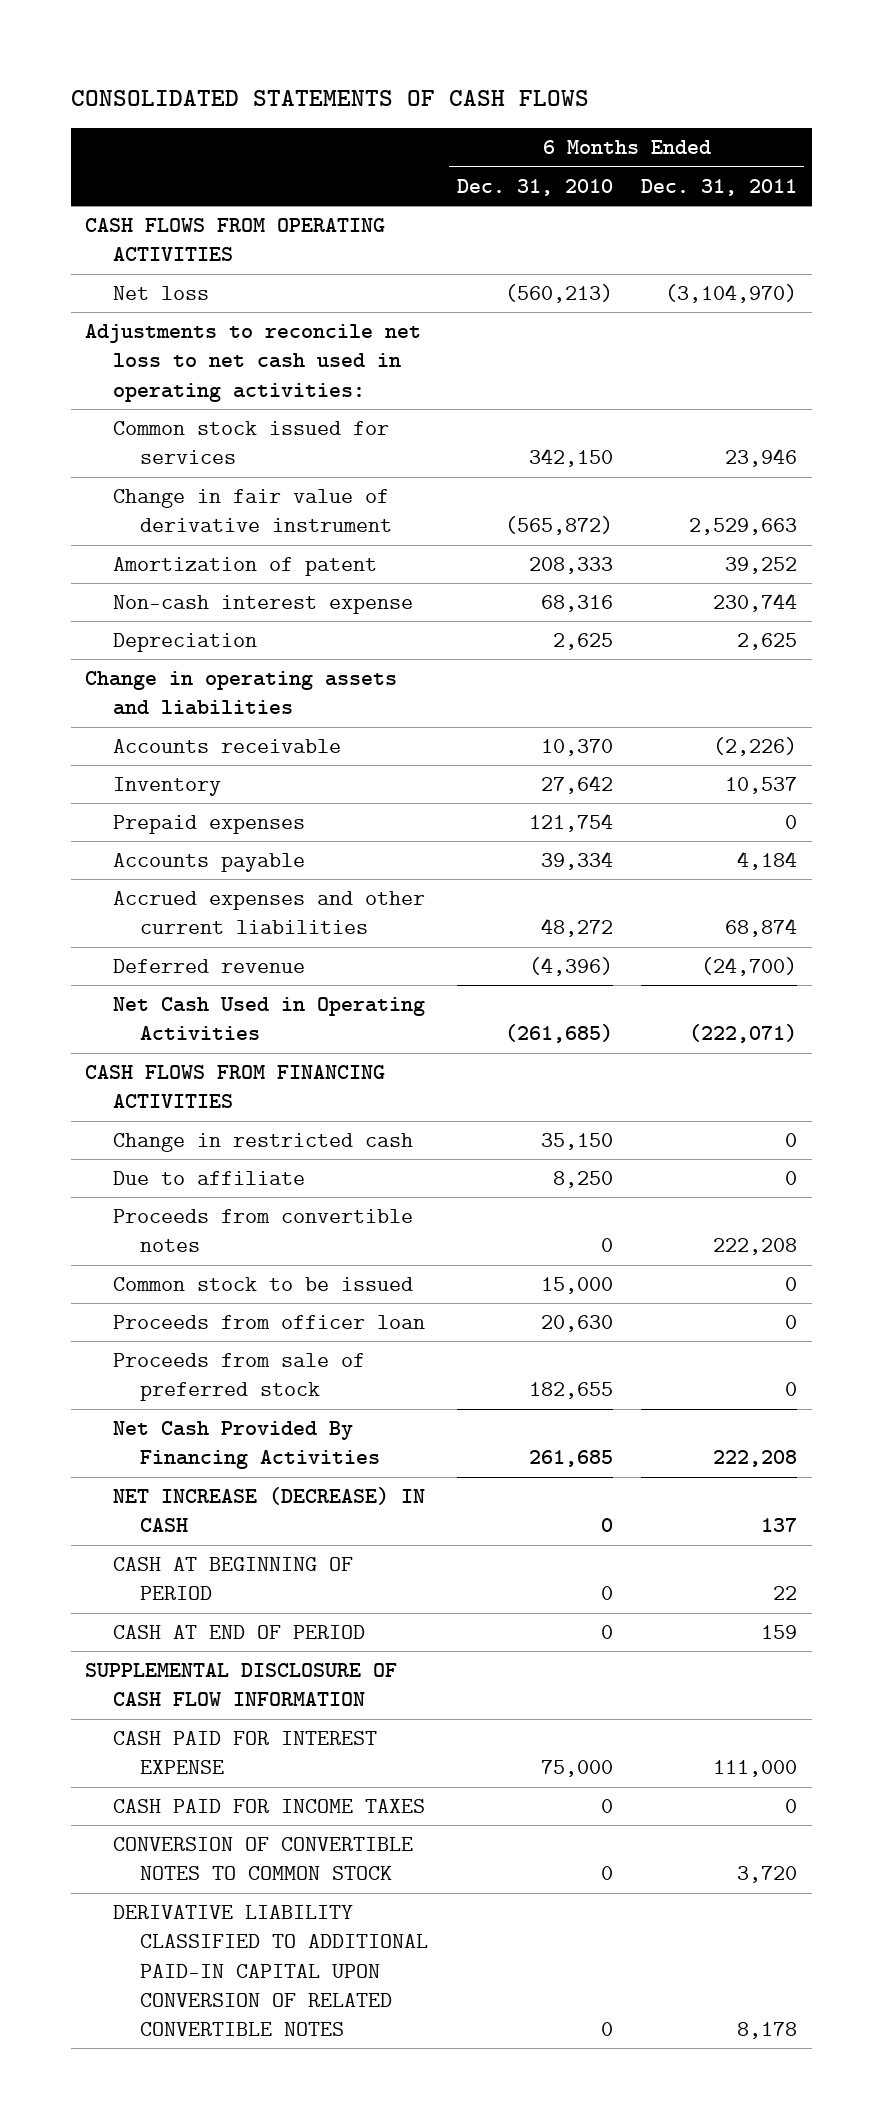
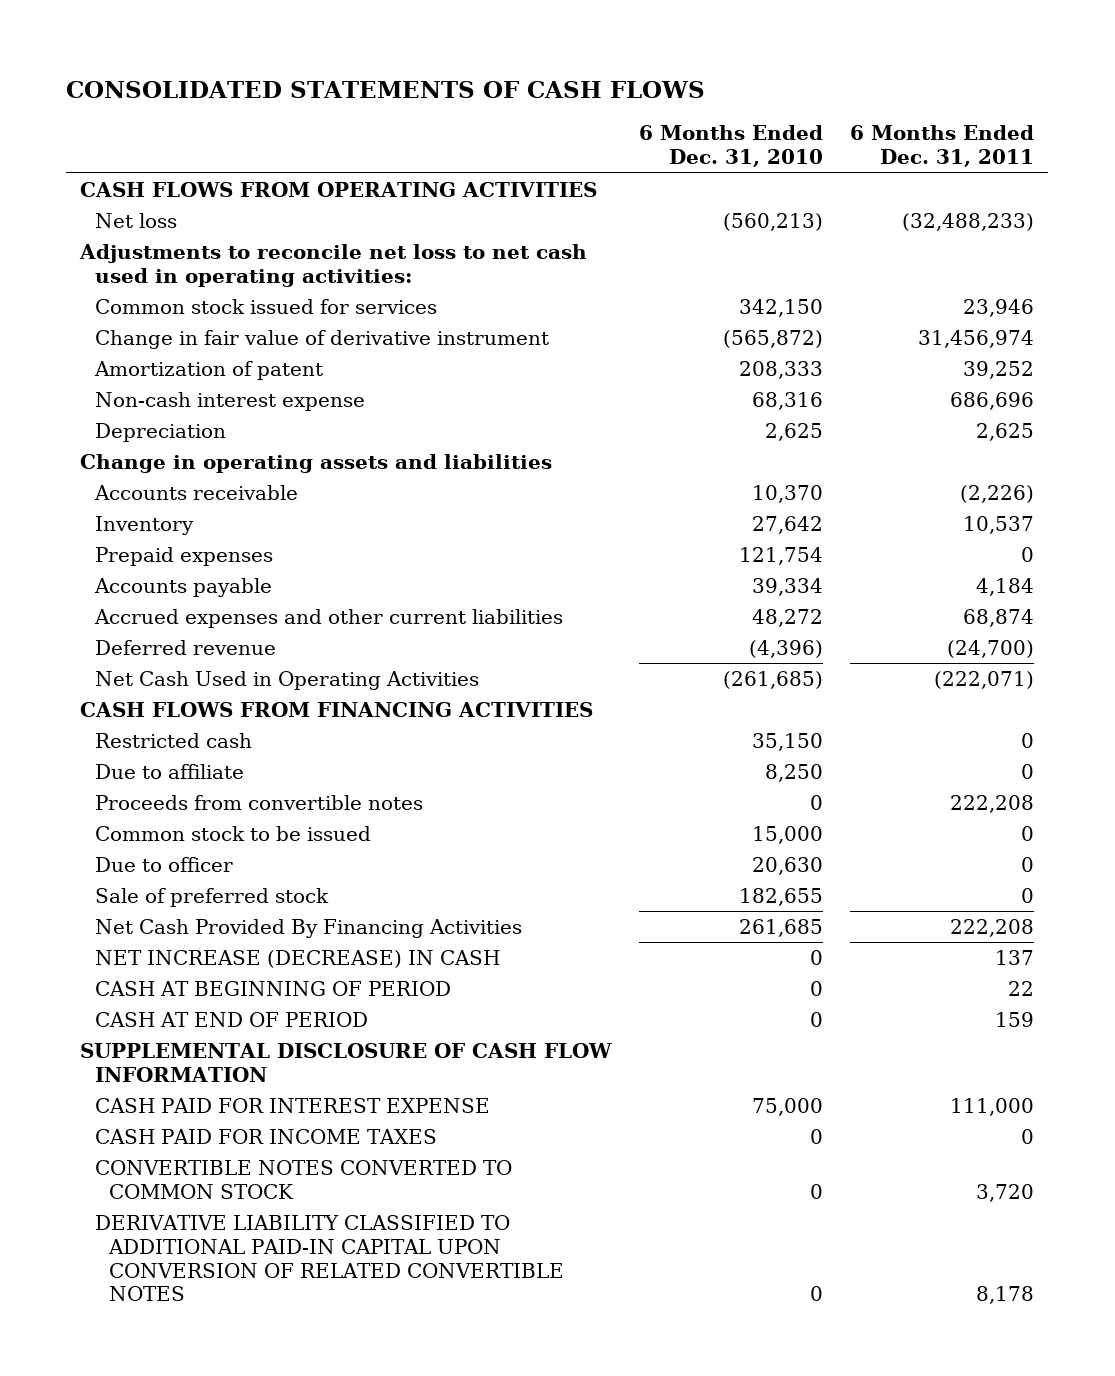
- Net loss | (560,213) | (3,104,970)
+ Net loss | (560,213) | (32,488,233)
- Change in fair value of derivative instrument | (565,872) | 2,529,663
+ Change in fair value of derivative instrument | (565,872) | 31,456,974
- Non-cash interest expense | 68,316 | 230,744
+ Non-cash interest expense | 68,316 | 686,696
- Change in restricted cash | 35,150 | 0
+ Restricted cash | 35,150 | 0
- Proceeds from officer loan | 20,630 | 0
- Proceeds from sale of preferred stock | 182,655 | 0
+ Due to officer | 20,630 | 0
+ Sale of preferred stock | 182,655 | 0
- CONVERSION OF CONVERTIBLE NOTES TO COMMON STOCK | 0 | 3,720
+ CONVERTIBLE NOTES CONVERTED TO COMMON STOCK | 0 | 3,720

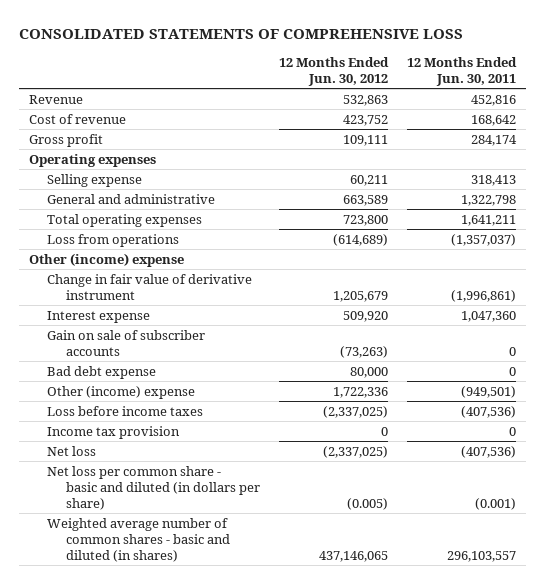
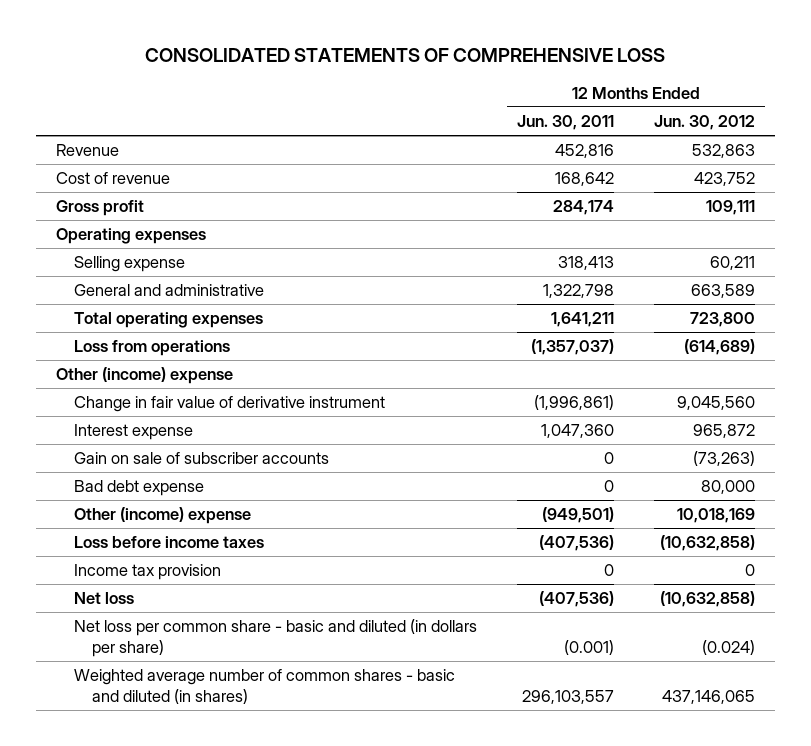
- | 12 Months Ended Jun. 30, 2012 | 12 Months Ended Jun. 30, 2011
+ | 12 Months Ended Jun. 30, 2011 | 12 Months Ended Jun. 30, 2012
- Change in fair value of derivative instrument | 1,205,679 | (1,996,861)
- Interest expense | 509,920 | 1,047,360
+ Change in fair value of derivative instrument | (1,996,861) | 9,045,560
+ Interest expense | 1,047,360 | 965,872
- Other (income) expense | 1,722,336 | (949,501)
- Loss before income taxes | (2,337,025) | (407,536)
+ Other (income) expense | (949,501) | 10,018,169
+ Loss before income taxes | (407,536) | (10,632,858)
- Net loss | (2,337,025) | (407,536)
- Net loss per common share - basic and diluted (in dollars per share) | (0.005) | (0.001)
+ Net loss | (407,536) | (10,632,858)
+ Net loss per common share - basic and diluted (in dollars per share) | (0.001) | (0.024)

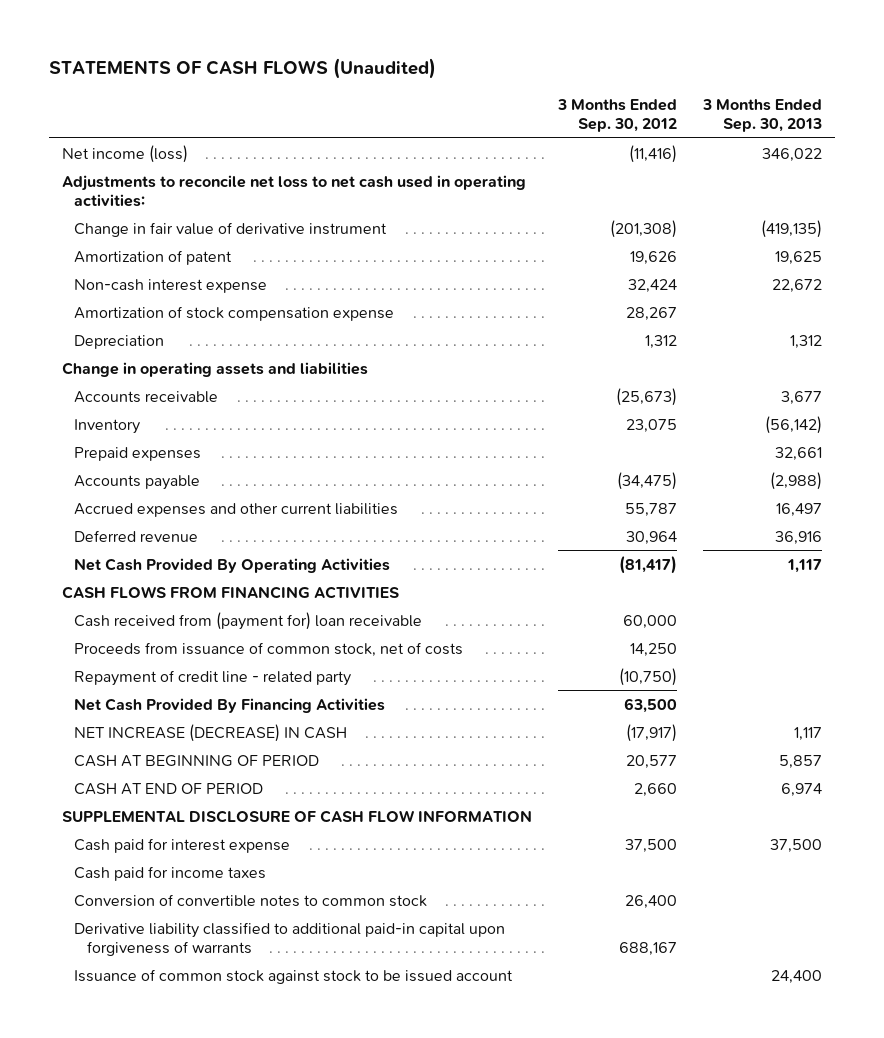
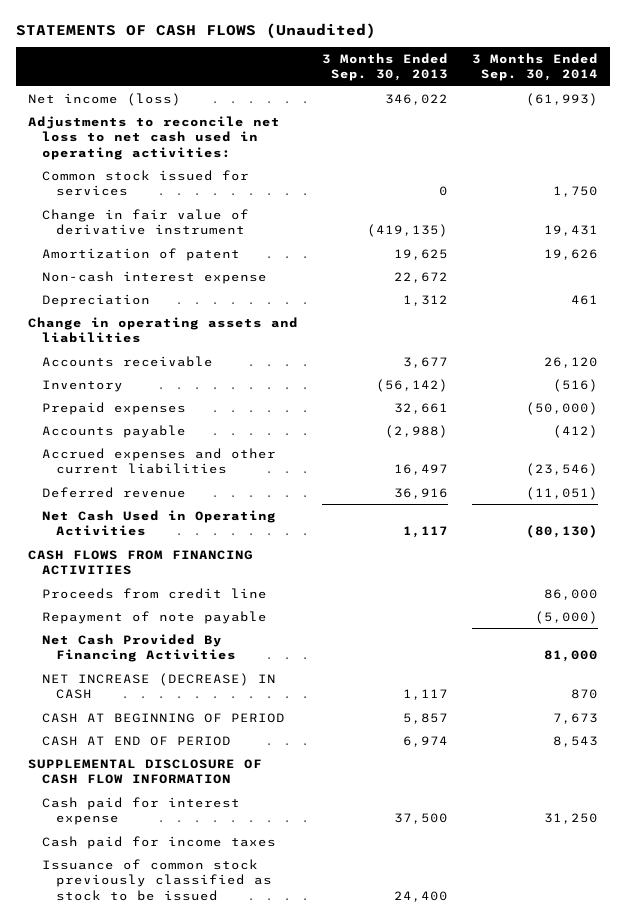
- | 3 Months Ended Sep. 30, 2012 | 3 Months Ended Sep. 30, 2013
+ | 3 Months Ended Sep. 30, 2013 | 3 Months Ended Sep. 30, 2014
+ Common stock issued for services | 0 | 1,750
- Amortization of stock compensation expense | 28,267 |
- Net Cash Provided By Operating Activities | (81,417) | 1,117
+ Net Cash Used in Operating Activities | 1,117 | (80,130)
- Cash received from (payment for) loan receivable | 60,000 |
- Proceeds from issuance of common stock, net of costs | 14,250 |
- Repayment of credit line - related party | (10,750) |
+ Proceeds from credit line | | 86,000
+ Repayment of note payable | | (5,000)
- Conversion of convertible notes to common stock | 26,400 |
- Derivative liability classified to additional paid-in capital upon forgiveness of warrants | 688,167 |
- Issuance of common stock against stock to be issued account | | 24,400
+ Issuance of common stock previously classified as stock to be issued | 24,400 |

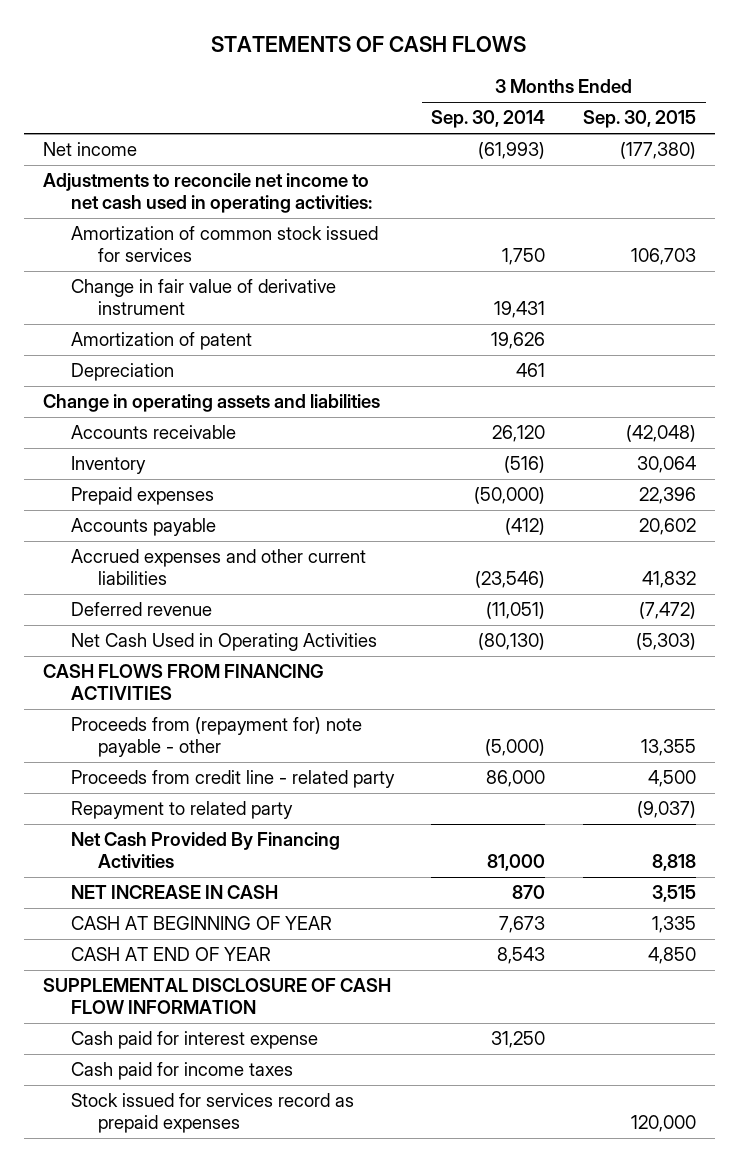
- STATEMENTS OF CASH FLOWS (Unaudited)
+ STATEMENTS OF CASH FLOWS
- | 3 Months Ended Sep. 30, 2013 | 3 Months Ended Sep. 30, 2014
+ | 3 Months Ended Sep. 30, 2014 | 3 Months Ended Sep. 30, 2015
- Net income (loss) | 346,022 | (61,993)
- Adjustments to reconcile net loss to net cash used in operating activities:
- Common stock issued for services | 0 | 1,750
+ Net income | (61,993) | (177,380)
+ Adjustments to reconcile net income to net cash used in operating activities:
+ Amortization of common stock issued for services | 1,750 | 106,703
- Non-cash interest expense | 22,672 |
- Proceeds from credit line | | 86,000
- Repayment of note payable | | (5,000)
+ Proceeds from (repayment for) note payable - other | (5,000) | 13,355
+ Proceeds from credit line - related party | 86,000 | 4,500
+ Repayment to related party | | (9,037)
- NET INCREASE (DECREASE) IN CASH | 1,117 | 870
- CASH AT BEGINNING OF PERIOD | 5,857 | 7,673
- CASH AT END OF PERIOD | 6,974 | 8,543
+ NET INCREASE IN CASH | 870 | 3,515
+ CASH AT BEGINNING OF YEAR | 7,673 | 1,335
+ CASH AT END OF YEAR | 8,543 | 4,850
- Issuance of common stock previously classified as stock to be issued | 24,400 |
+ Stock issued for services record as prepaid expenses | | 120,000

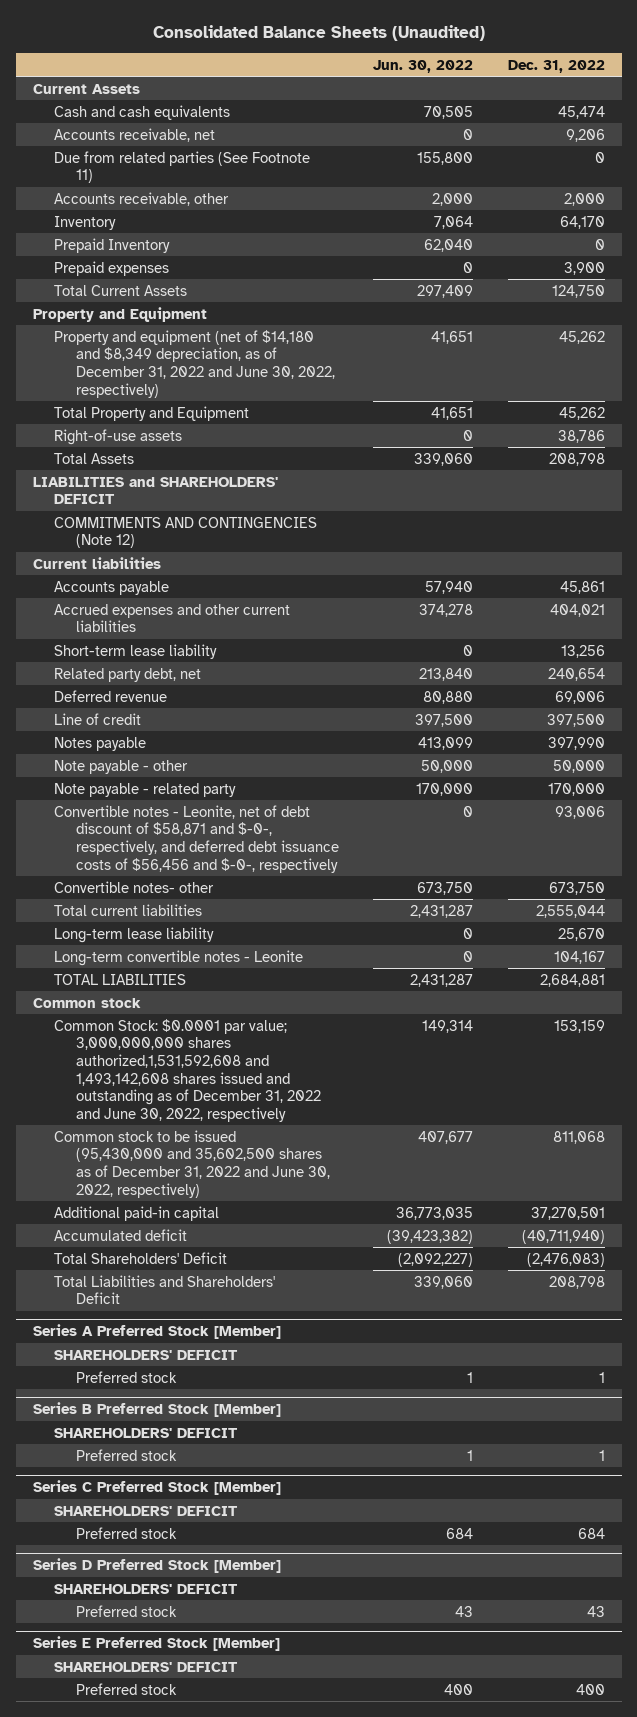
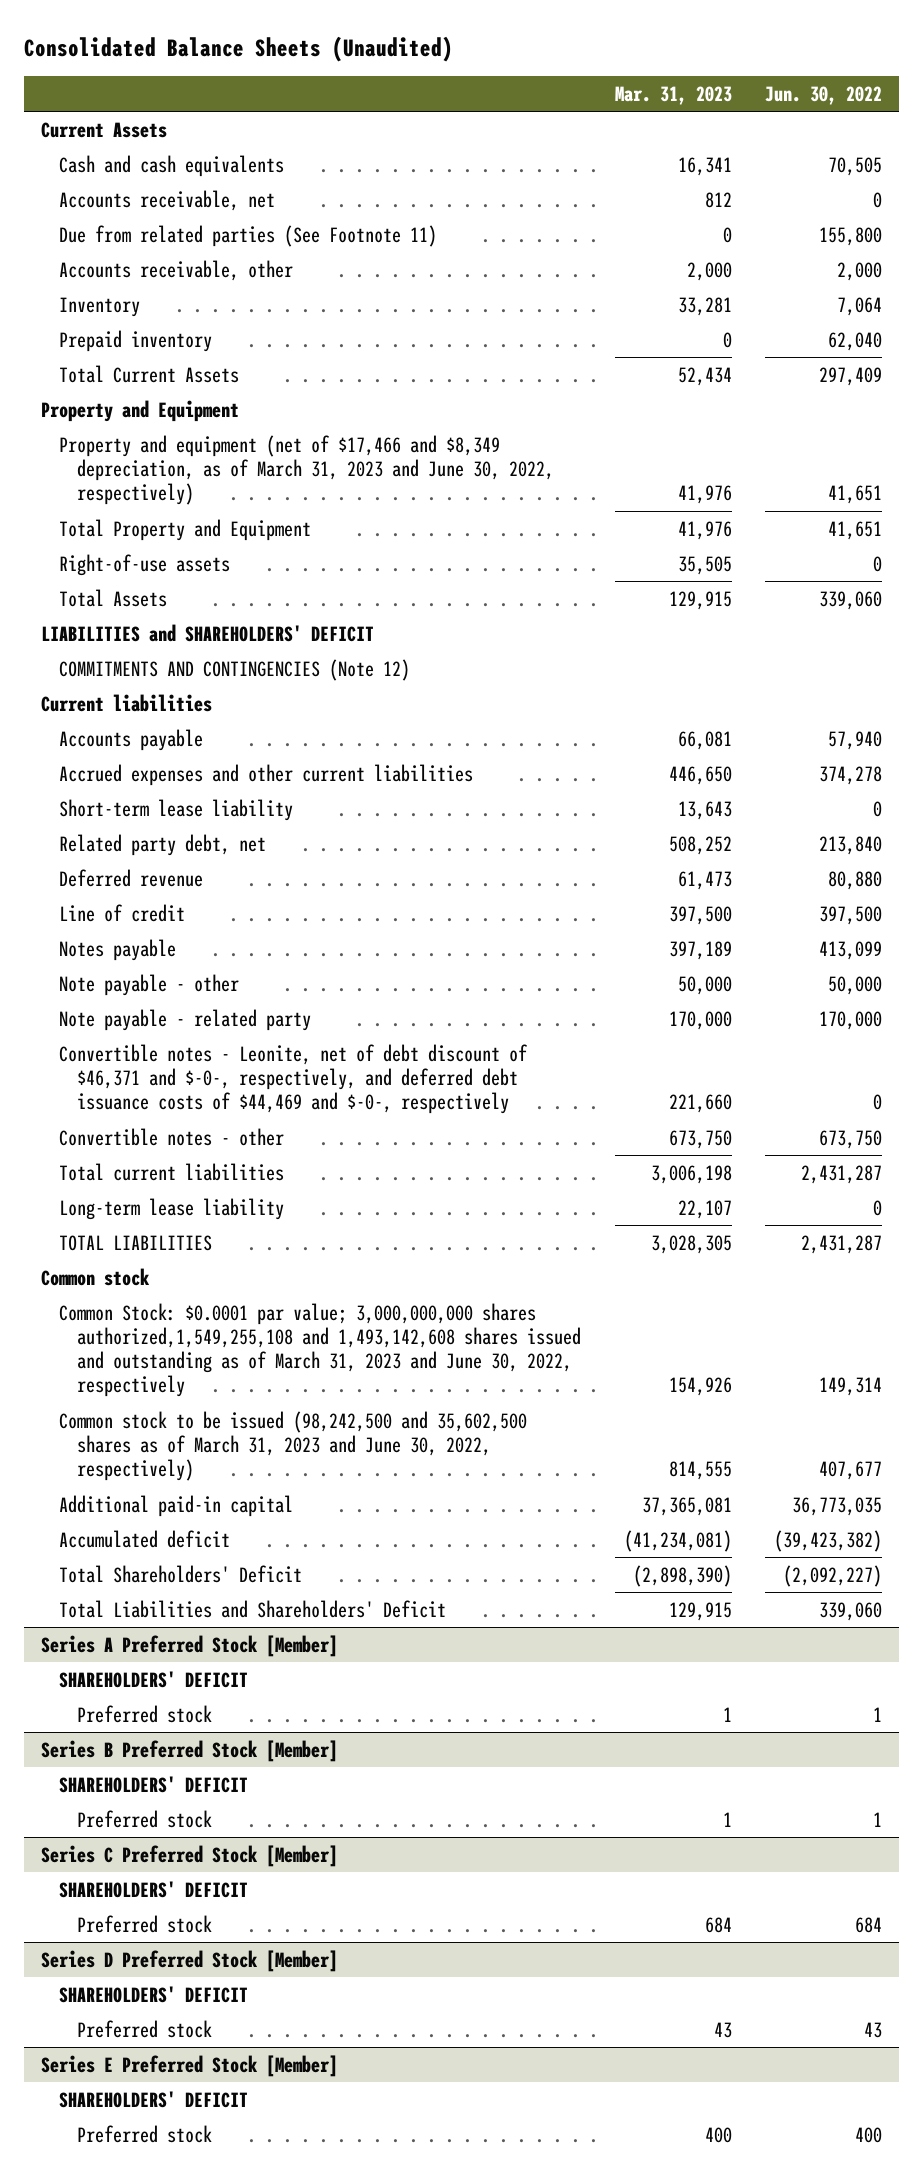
- | Jun. 30, 2022 | Dec. 31, 2022
+ | Mar. 31, 2023 | Jun. 30, 2022
- Prepaid Inventory | 62,040 | 0
- Prepaid expenses | 0 | 3,900
+ Prepaid inventory | 0 | 62,040
- Property and equipment (net of $14,180 and $8,349 depreciation, as of December 31, 2022 and June 30, 2022, respectively) | 41,651 | 45,262
+ Property and equipment (net of $17,466 and $8,349 depreciation, as of March 31, 2023 and June 30, 2022, respectively) | 41,976 | 41,651
- Convertible notes - Leonite, net of debt discount of $58,871 and $-0-, respectively, and deferred debt issuance costs of $56,456 and $-0-, respectively | 0 | 93,006
- Convertible notes- other | 673,750 | 673,750
+ Convertible notes - Leonite, net of debt discount of $46,371 and $-0-, respectively, and deferred debt issuance costs of $44,469 and $-0-, respectively | 221,660 | 0
+ Convertible notes - other | 673,750 | 673,750
- Long-term convertible notes - Leonite | 0 | 104,167
- Common Stock: $0.0001 par value; 3,000,000,000 shares authorized,1,531,592,608 and 1,493,142,608 shares issued and outstanding as of December 31, 2022 and June 30, 2022, respectively | 149,314 | 153,159
- Common stock to be issued (95,430,000 and 35,602,500 shares as of December 31, 2022 and June 30, 2022, respectively) | 407,677 | 811,068
+ Common Stock: $0.0001 par value; 3,000,000,000 shares authorized,1,549,255,108 and 1,493,142,608 shares issued and outstanding as of March 31, 2023 and June 30, 2022, respectively | 154,926 | 149,314
+ Common stock to be issued (98,242,500 and 35,602,500 shares as of March 31, 2023 and June 30, 2022, respectively) | 814,555 | 407,677

